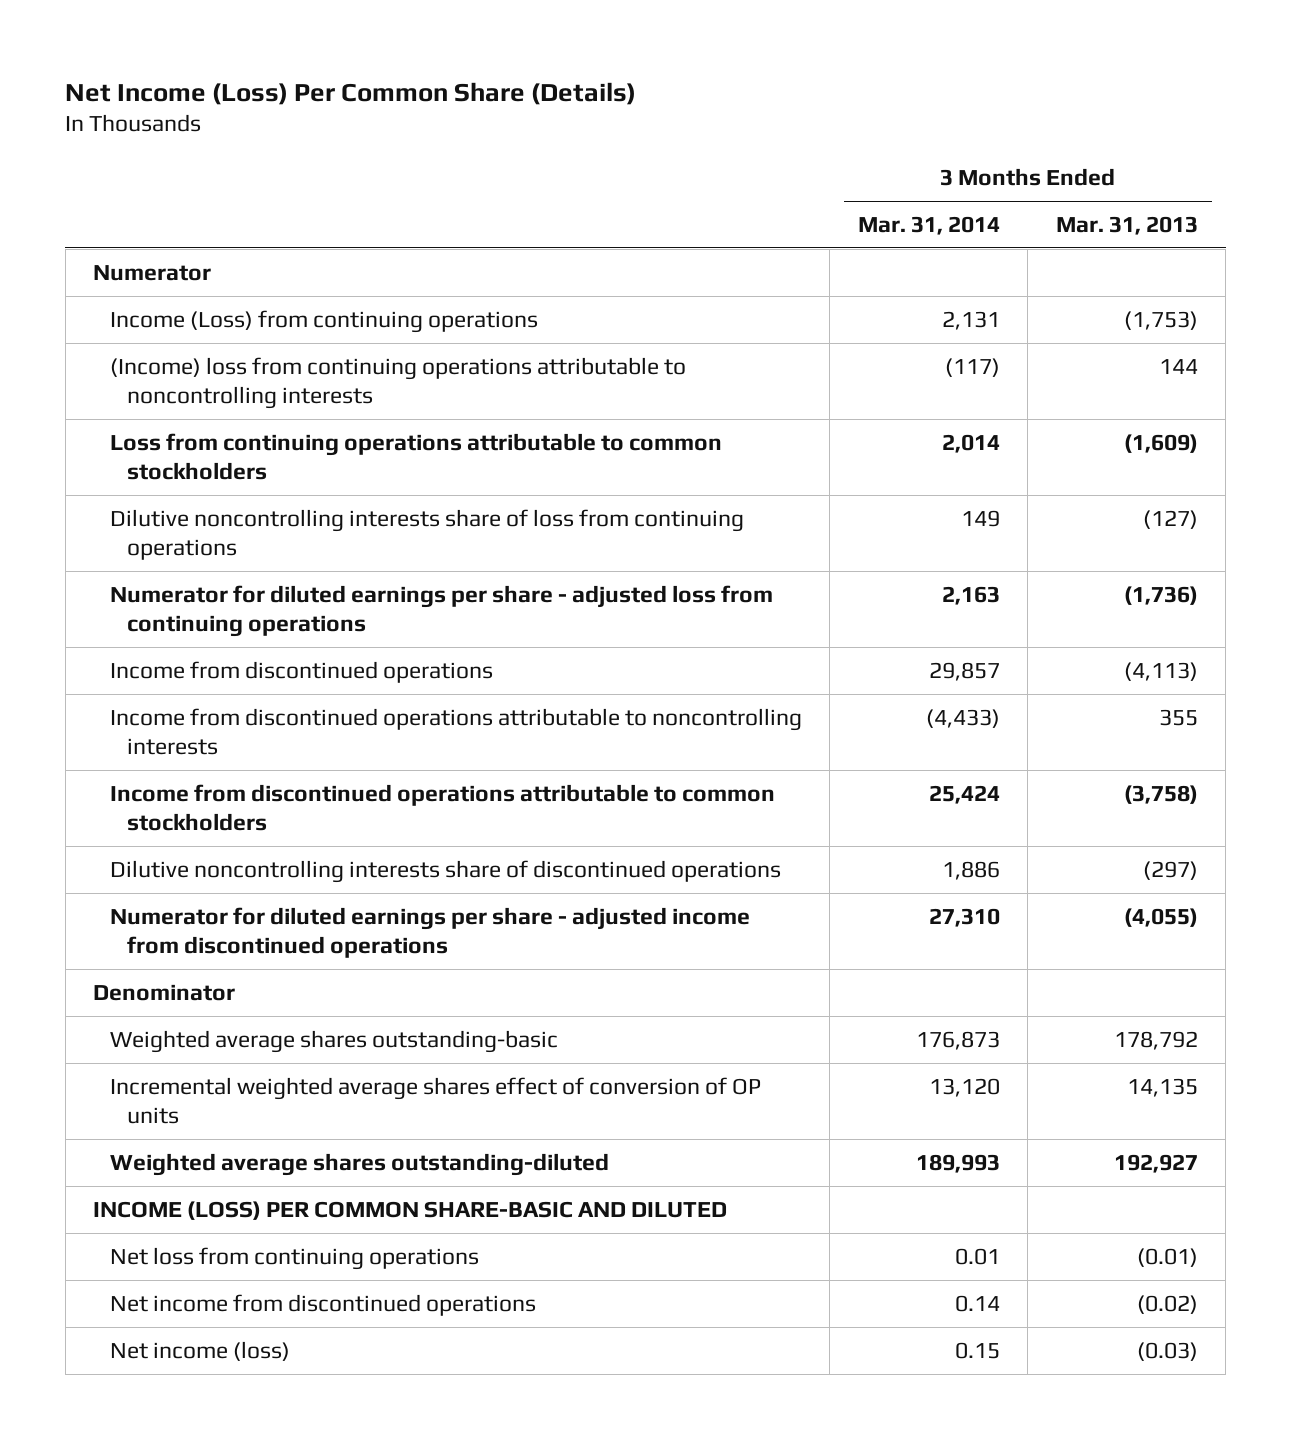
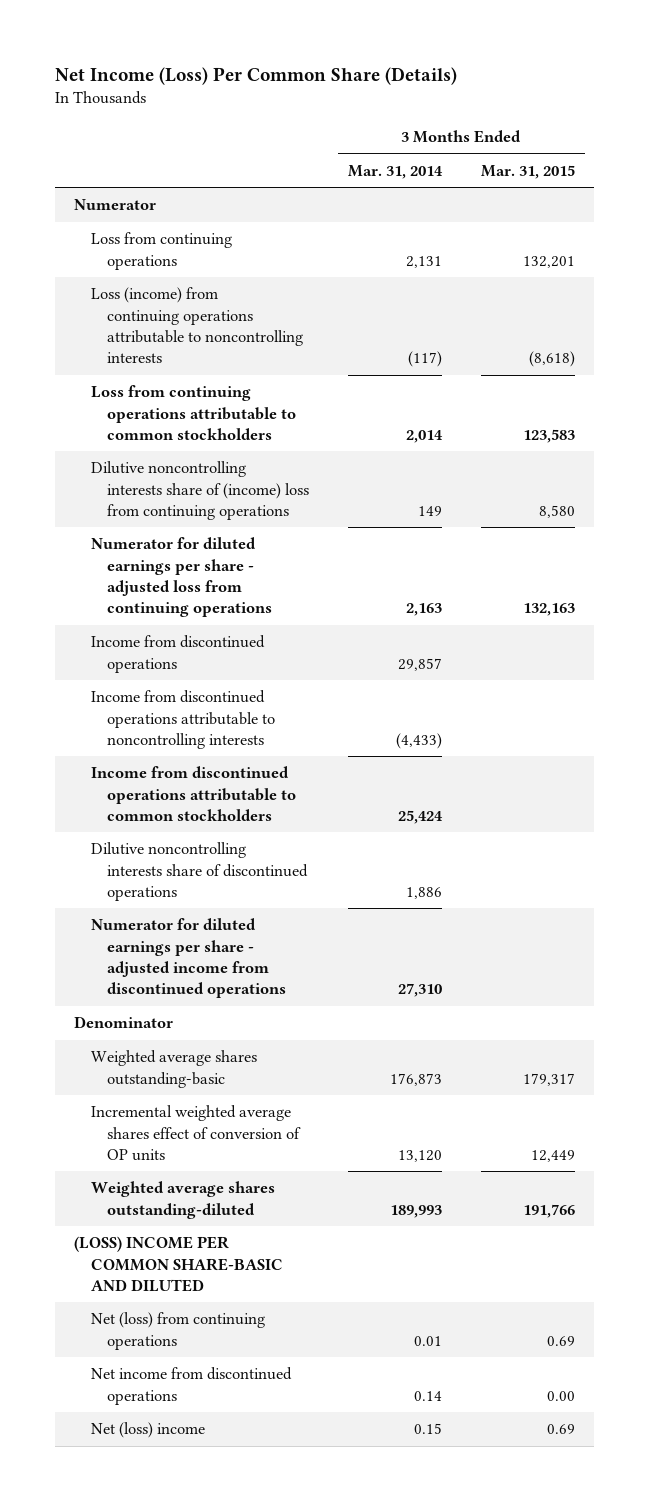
- | 3 Months Ended Mar. 31, 2014 | 3 Months Ended Mar. 31, 2013
+ | 3 Months Ended Mar. 31, 2014 | 3 Months Ended Mar. 31, 2015
- Income (Loss) from continuing operations | 2,131 | (1,753)
- (Income) loss from continuing operations attributable to noncontrolling interests | (117) | 144
+ Loss from continuing operations | 2,131 | 132,201
+ Loss (income) from continuing operations attributable to noncontrolling interests | (117) | (8,618)
- Dilutive noncontrolling interests share of loss from continuing operations | 149 | (127)
+ Dilutive noncontrolling interests share of (income) loss from continuing operations | 149 | 8,580
- INCOME (LOSS) PER COMMON SHARE-BASIC AND DILUTED
- Net loss from continuing operations | 0.01 | (0.01)
+ (LOSS) INCOME PER COMMON SHARE-BASIC AND DILUTED
+ Net (loss) from continuing operations | 0.01 | 0.69
- Net income (loss) | 0.15 | (0.03)
+ Net (loss) income | 0.15 | 0.69

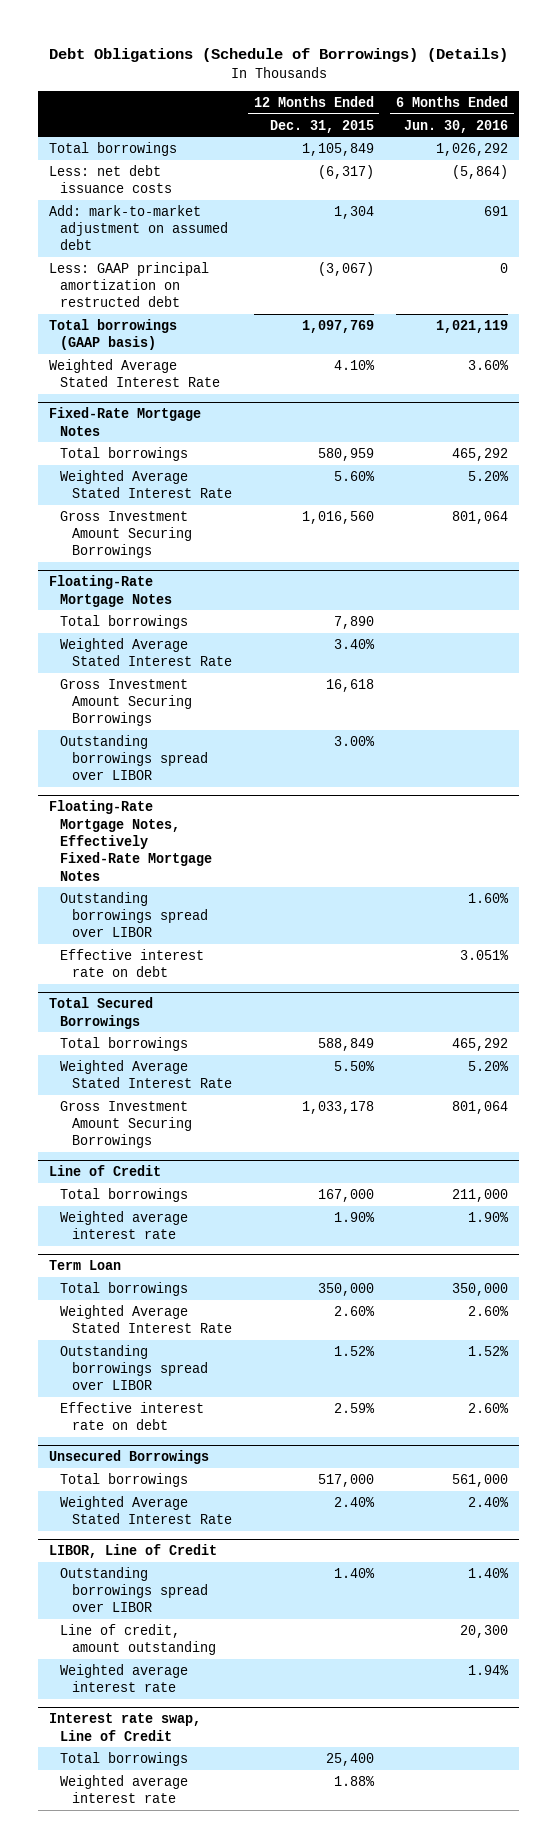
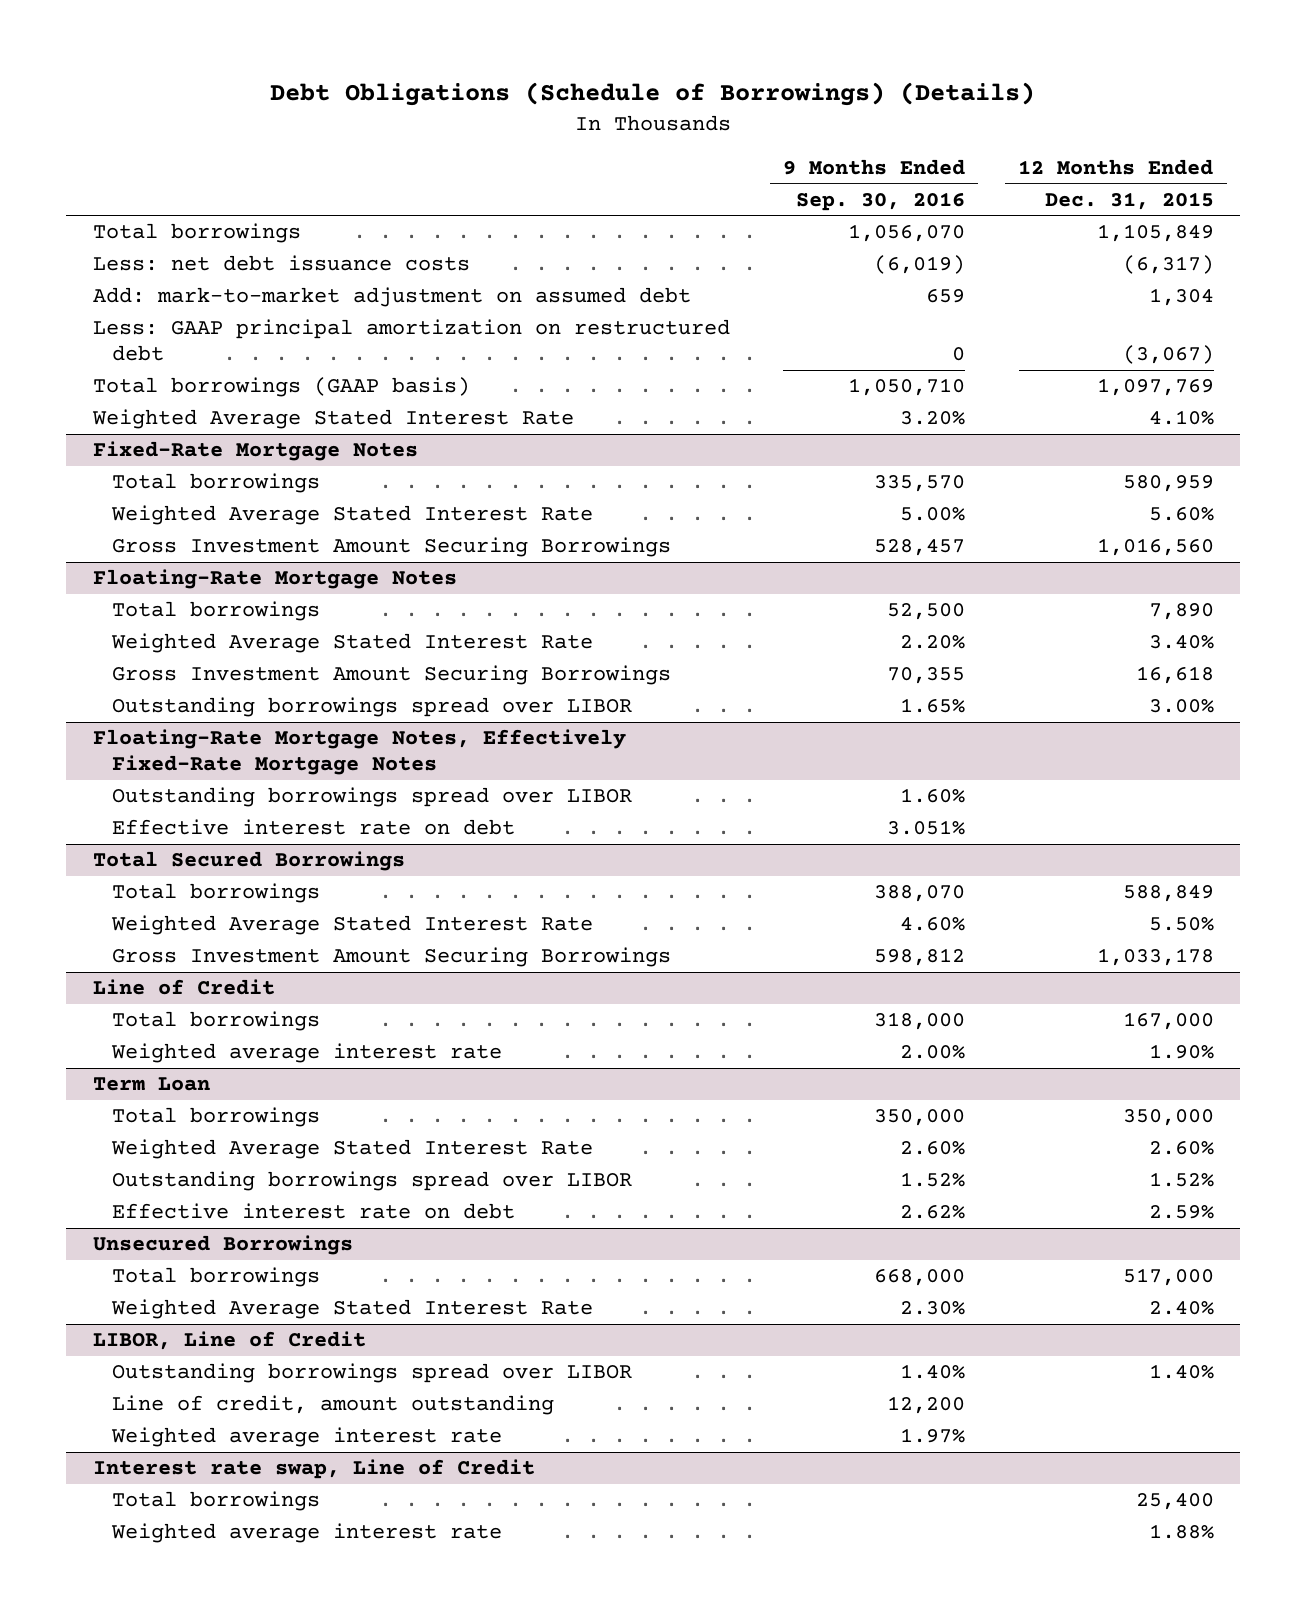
- | 12 Months Ended Dec. 31, 2015 | 6 Months Ended Jun. 30, 2016
+ | 9 Months Ended Sep. 30, 2016 | 12 Months Ended Dec. 31, 2015
- Less: GAAP principal amortization on restructed debt | (3,067) | 0
+ Less: GAAP principal amortization on restructured debt | 0 | (3,067)

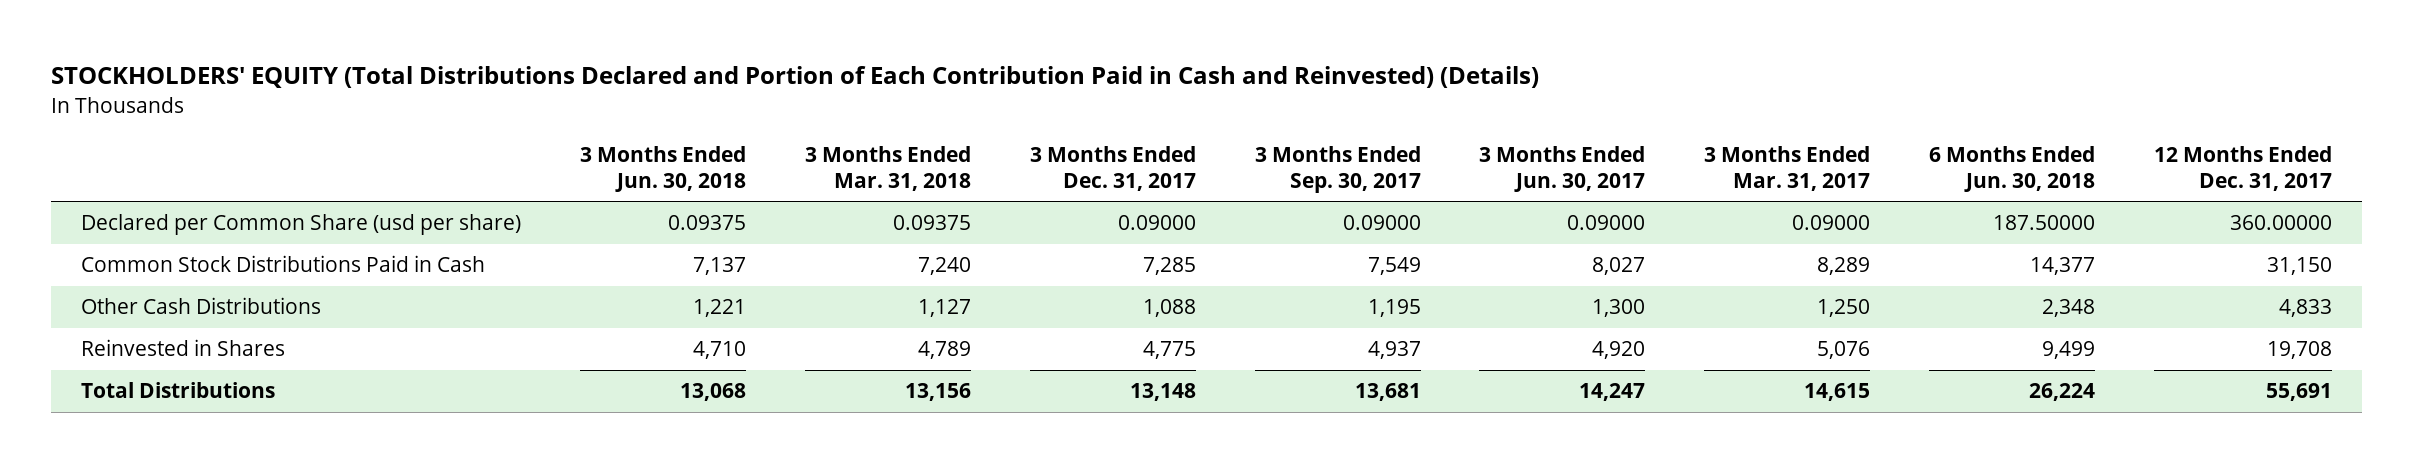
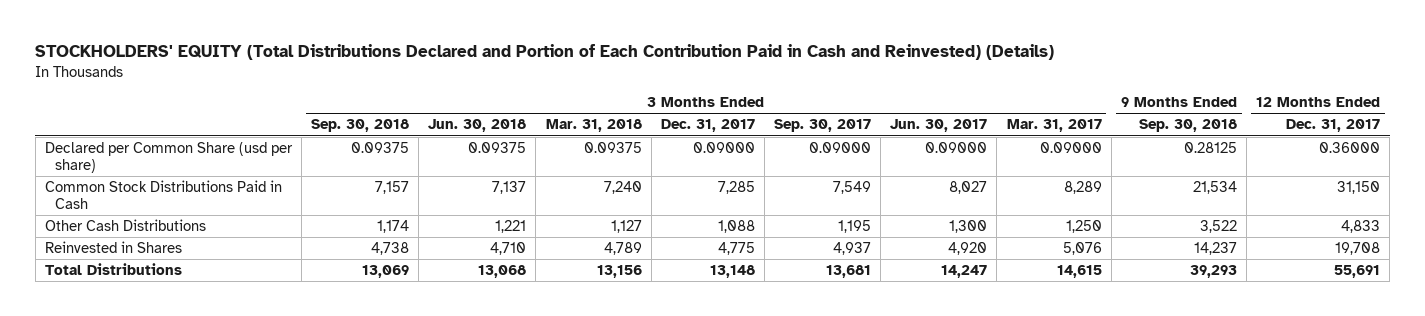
- | 3 Months Ended Jun. 30, 2018 | 3 Months Ended Mar. 31, 2018 | 3 Months Ended Dec. 31, 2017 | 3 Months Ended Sep. 30, 2017 | 3 Months Ended Jun. 30, 2017 | 3 Months Ended Mar. 31, 2017 | 6 Months Ended Jun. 30, 2018 | 12 Months Ended Dec. 31, 2017
+ | 3 Months Ended Sep. 30, 2018 | 3 Months Ended Jun. 30, 2018 | 3 Months Ended Mar. 31, 2018 | 3 Months Ended Dec. 31, 2017 | 3 Months Ended Sep. 30, 2017 | 3 Months Ended Jun. 30, 2017 | 3 Months Ended Mar. 31, 2017 | 9 Months Ended Sep. 30, 2018 | 12 Months Ended Dec. 31, 2017
- Declared per Common Share (usd per share) | 0.09375 | 0.09375 | 0.09000 | 0.09000 | 0.09000 | 0.09000 | 187.50000 | 360.00000
+ Declared per Common Share (usd per share) | 0.09375 | 0.09375 | 0.09375 | 0.09000 | 0.09000 | 0.09000 | 0.09000 | 0.28125 | 0.36000

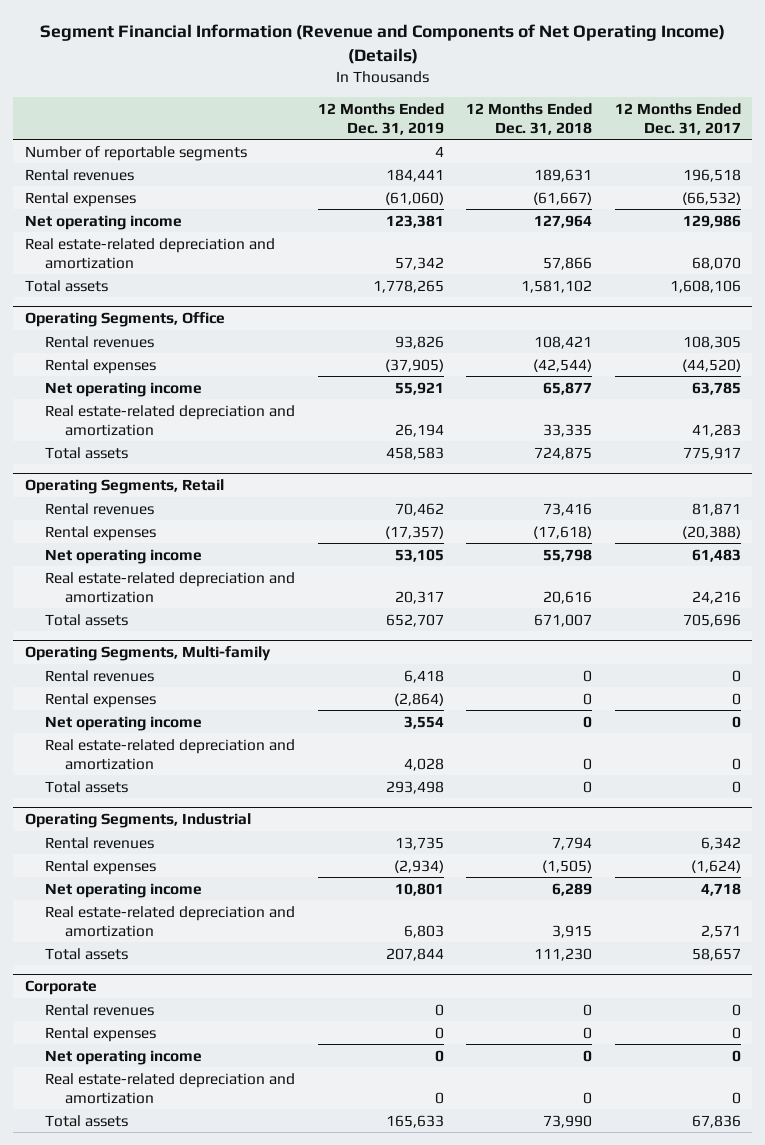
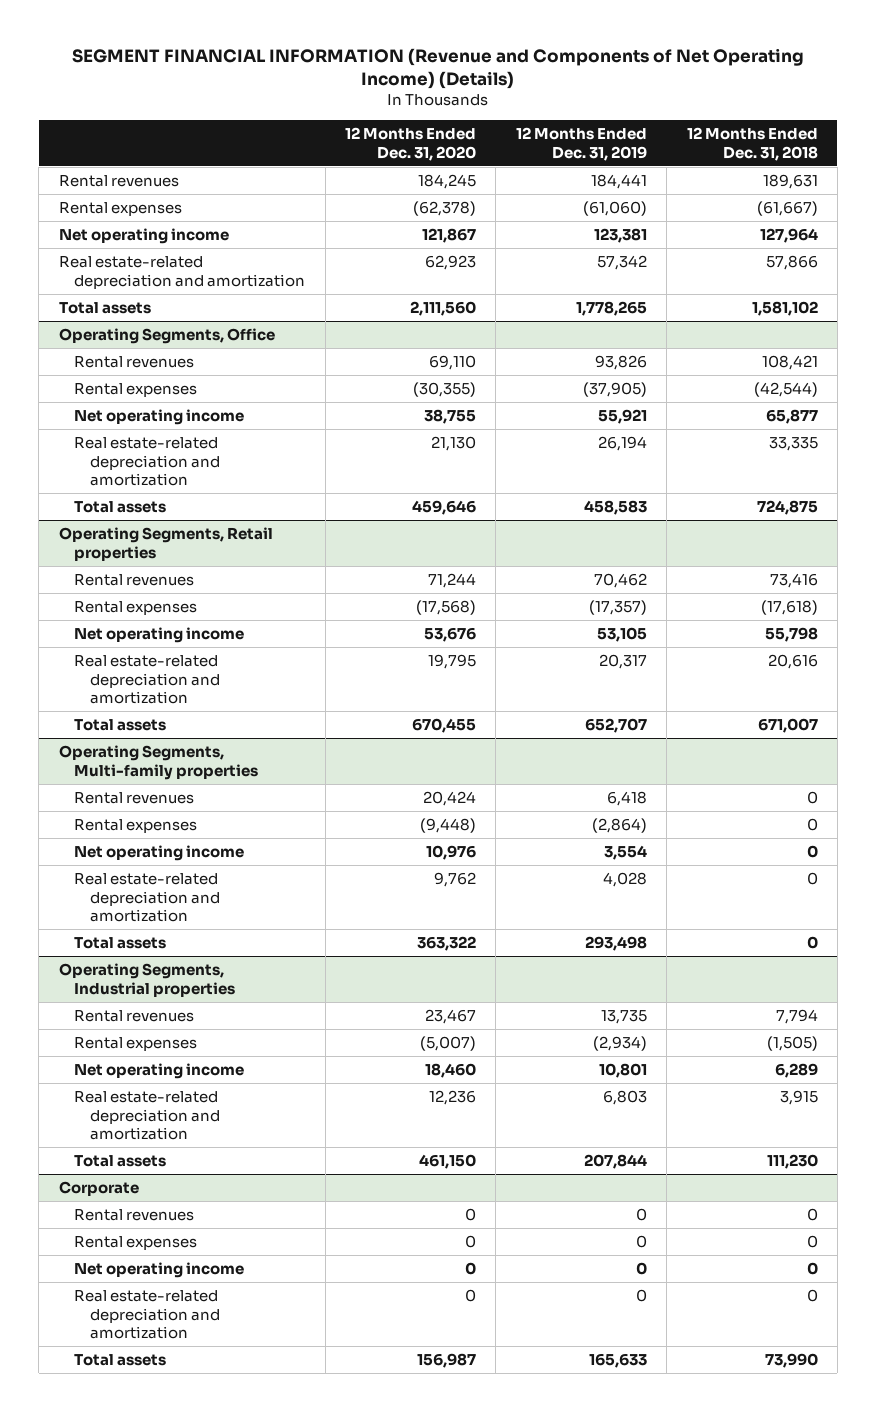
- Segment Financial Information (Revenue and Components of Net Operating Income) (Details)
+ SEGMENT FINANCIAL INFORMATION (Revenue and Components of Net Operating Income) (Details)
- | 12 Months Ended Dec. 31, 2019 | 12 Months Ended Dec. 31, 2018 | 12 Months Ended Dec. 31, 2017
+ | 12 Months Ended Dec. 31, 2020 | 12 Months Ended Dec. 31, 2019 | 12 Months Ended Dec. 31, 2018
- Number of reportable segments | 4 | |
- Operating Segments, Retail
+ Operating Segments, Retail properties
- Operating Segments, Multi-family
+ Operating Segments, Multi-family properties
- Operating Segments, Industrial
+ Operating Segments, Industrial properties

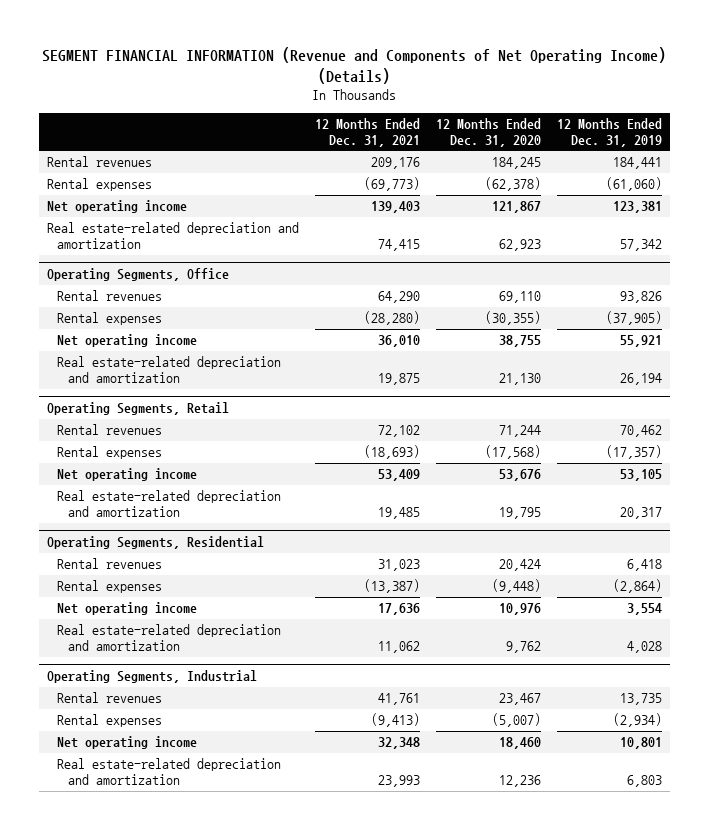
- | 12 Months Ended Dec. 31, 2020 | 12 Months Ended Dec. 31, 2019 | 12 Months Ended Dec. 31, 2018
+ | 12 Months Ended Dec. 31, 2021 | 12 Months Ended Dec. 31, 2020 | 12 Months Ended Dec. 31, 2019
- Total assets | 2,111,560 | 1,778,265 | 1,581,102
@ Operating Segments, Office
- Total assets | 459,646 | 458,583 | 724,875
- Operating Segments, Retail properties
+ Operating Segments, Retail
- Total assets | 670,455 | 652,707 | 671,007
- Operating Segments, Multi-family properties
+ Operating Segments, Residential
- Total assets | 363,322 | 293,498 | 0
- Operating Segments, Industrial properties
+ Operating Segments, Industrial
- Total assets | 461,150 | 207,844 | 111,230
- Corporate
- Rental revenues | 0 | 0 | 0
- Rental expenses | 0 | 0 | 0
- Net operating income | 0 | 0 | 0
- Real estate-related depreciation and amortization | 0 | 0 | 0
- Total assets | 156,987 | 165,633 | 73,990

